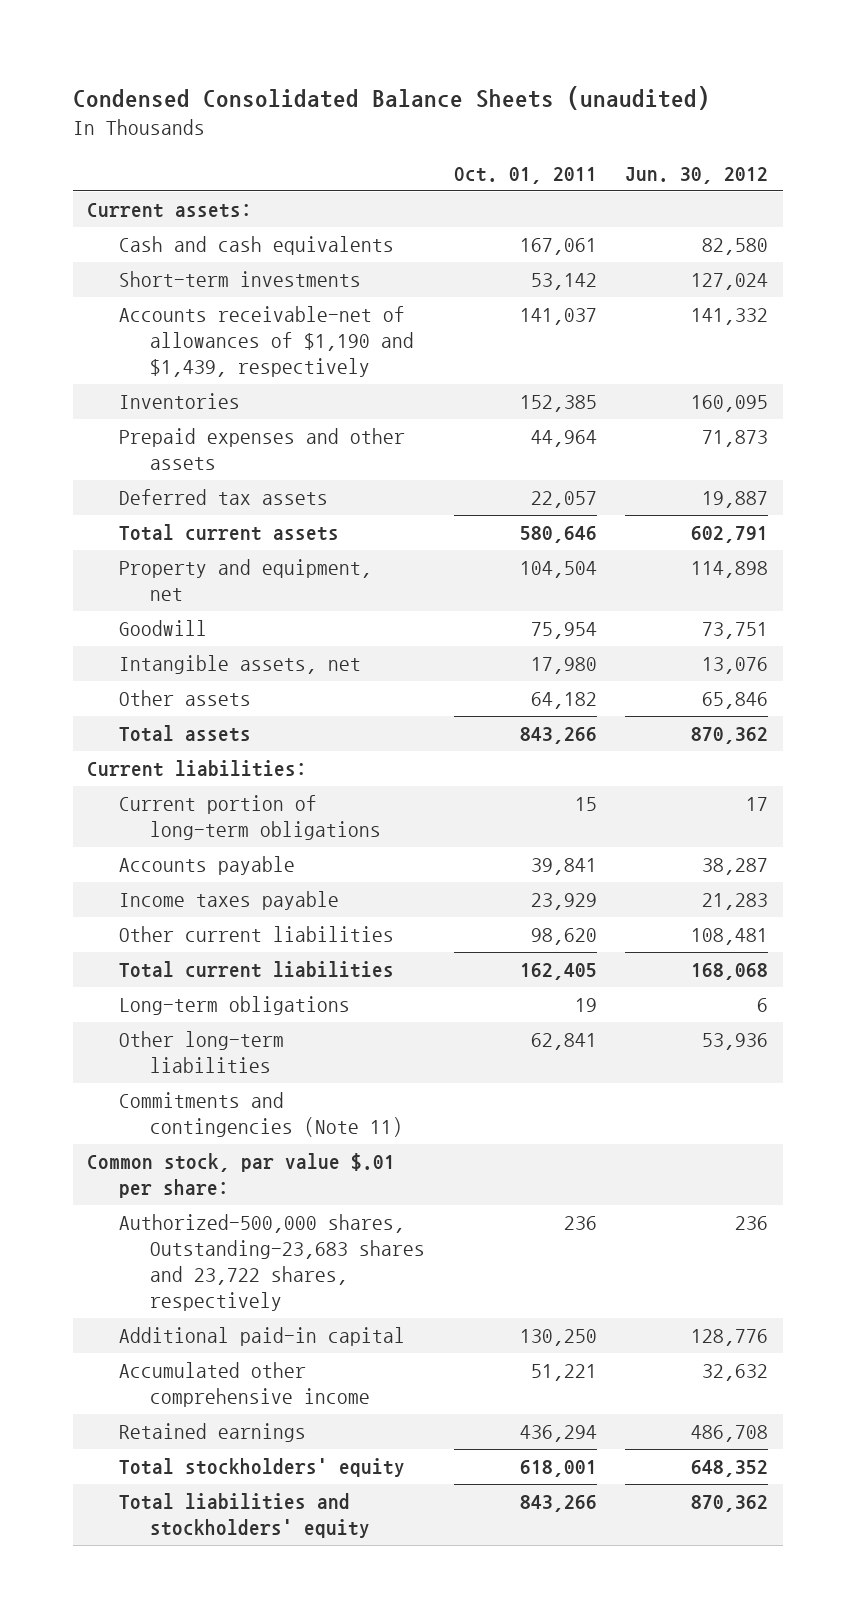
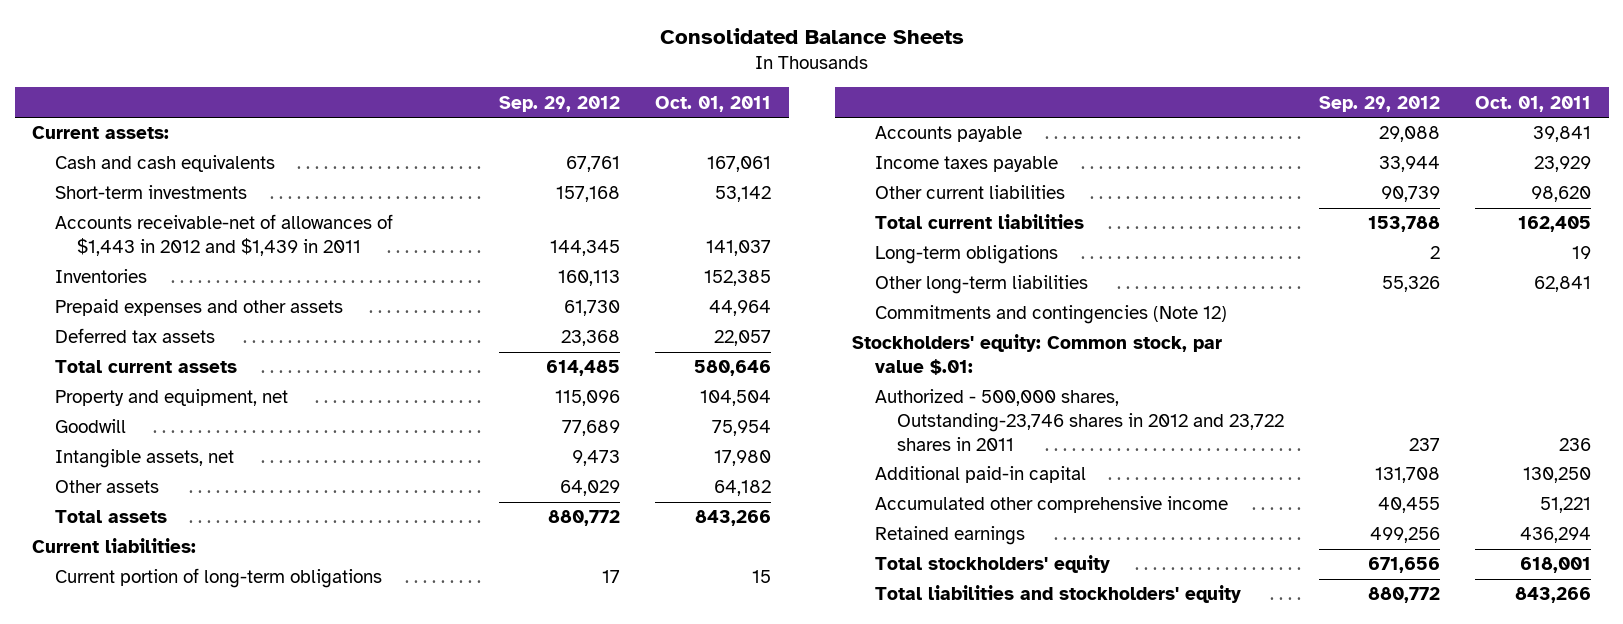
- Condensed Consolidated Balance Sheets (unaudited)
+ Consolidated Balance Sheets
- | Oct. 01, 2011 | Jun. 30, 2012
+ | Sep. 29, 2012 | Oct. 01, 2011
- Accounts receivable-net of allowances of $1,190 and $1,439, respectively | 141,037 | 141,332
+ Accounts receivable-net of allowances of $1,443 in 2012 and $1,439 in 2011 | 144,345 | 141,037
- Commitments and contingencies (Note 11)
- Common stock, par value $.01 per share:
- Authorized-500,000 shares, Outstanding-23,683 shares and 23,722 shares, respectively | 236 | 236
+ Commitments and contingencies (Note 12)
+ Stockholders' equity: Common stock, par value $.01:
+ Authorized - 500,000 shares, Outstanding-23,746 shares in 2012 and 23,722 shares in 2011 | 237 | 236

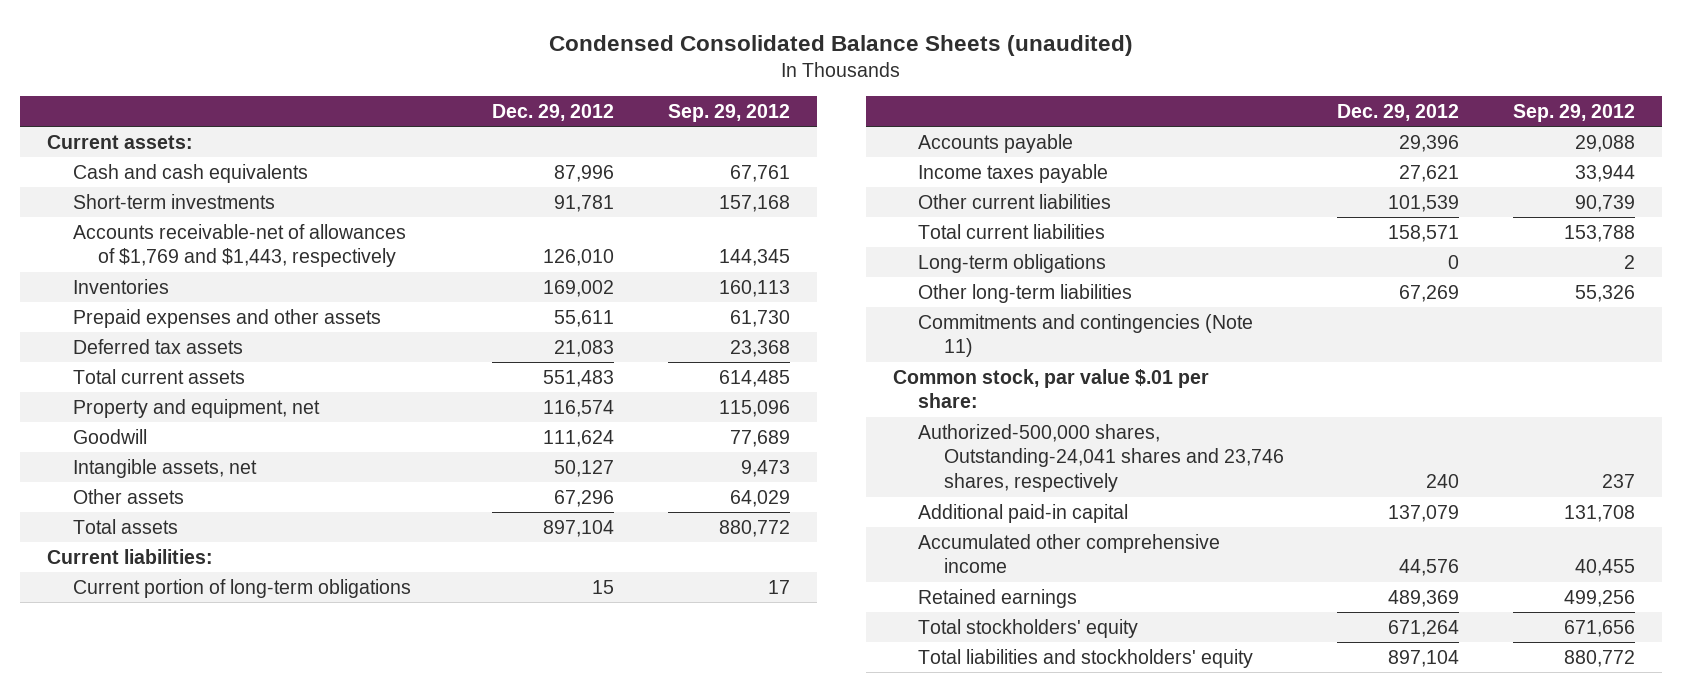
- Consolidated Balance Sheets
+ Condensed Consolidated Balance Sheets (unaudited)
- | Sep. 29, 2012 | Oct. 01, 2011
+ | Dec. 29, 2012 | Sep. 29, 2012
- Accounts receivable-net of allowances of $1,443 in 2012 and $1,439 in 2011 | 144,345 | 141,037
+ Accounts receivable-net of allowances of $1,769 and $1,443, respectively | 126,010 | 144,345
- Commitments and contingencies (Note 12)
- Stockholders' equity: Common stock, par value $.01:
- Authorized - 500,000 shares, Outstanding-23,746 shares in 2012 and 23,722 shares in 2011 | 237 | 236
+ Commitments and contingencies (Note 11)
+ Common stock, par value $.01 per share:
+ Authorized-500,000 shares, Outstanding-24,041 shares and 23,746 shares, respectively | 240 | 237

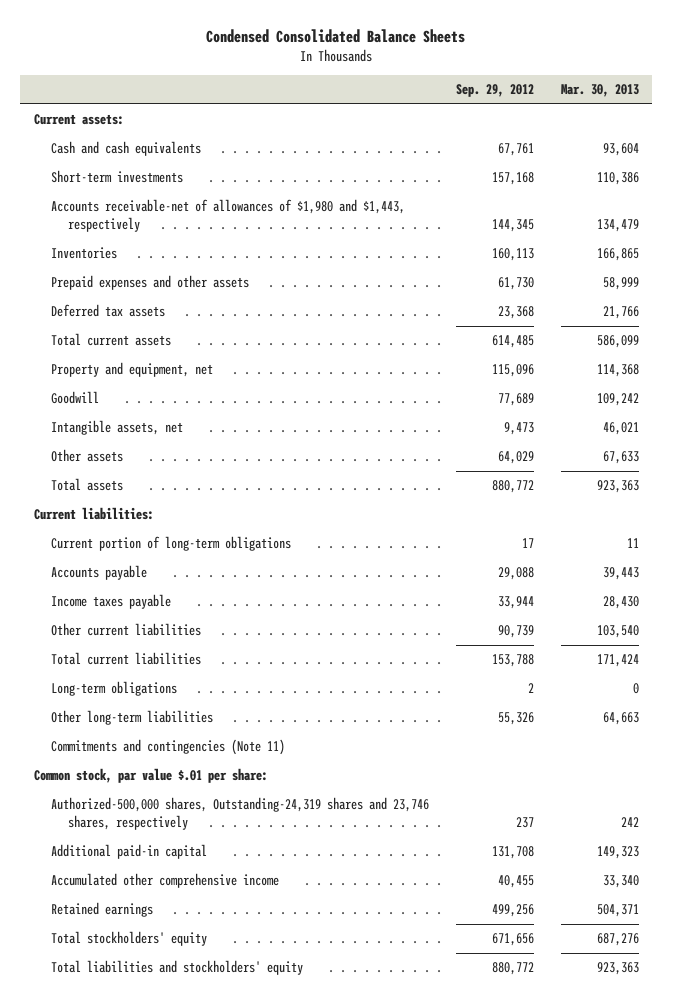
- Condensed Consolidated Balance Sheets (unaudited)
+ Condensed Consolidated Balance Sheets
- | Dec. 29, 2012 | Sep. 29, 2012
+ | Sep. 29, 2012 | Mar. 30, 2013
- Accounts receivable-net of allowances of $1,769 and $1,443, respectively | 126,010 | 144,345
+ Accounts receivable-net of allowances of $1,980 and $1,443, respectively | 144,345 | 134,479
- Authorized-500,000 shares, Outstanding-24,041 shares and 23,746 shares, respectively | 240 | 237
+ Authorized-500,000 shares, Outstanding-24,319 shares and 23,746 shares, respectively | 237 | 242

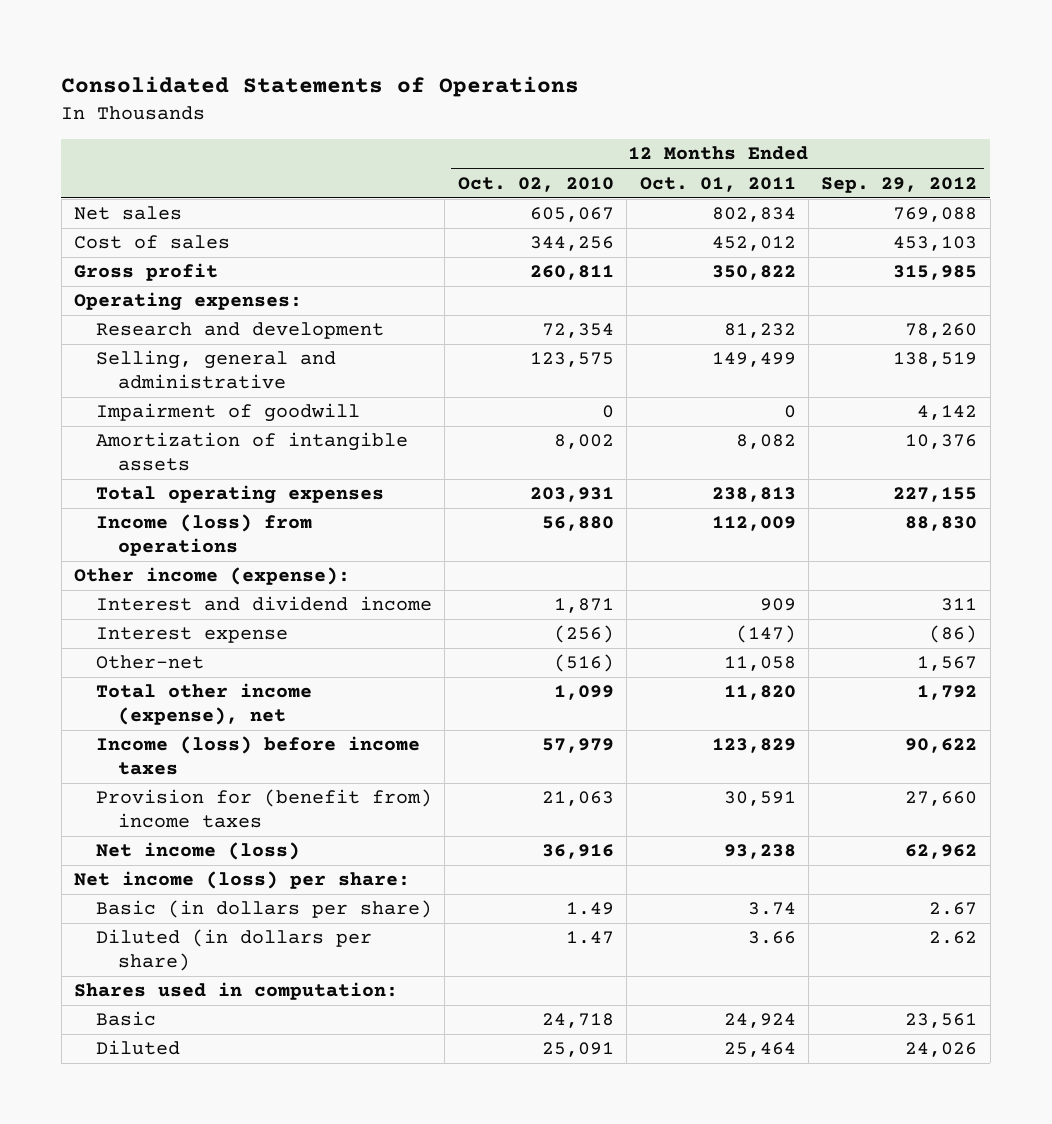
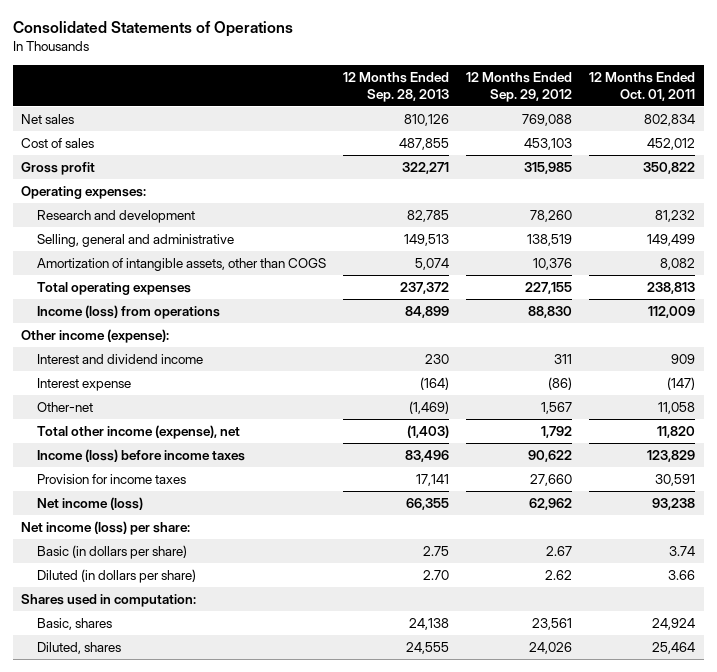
- | 12 Months Ended Oct. 02, 2010 | 12 Months Ended Oct. 01, 2011 | 12 Months Ended Sep. 29, 2012
+ | 12 Months Ended Sep. 28, 2013 | 12 Months Ended Sep. 29, 2012 | 12 Months Ended Oct. 01, 2011
- Impairment of goodwill | 0 | 0 | 4,142
- Amortization of intangible assets | 8,002 | 8,082 | 10,376
+ Amortization of intangible assets, other than COGS | 5,074 | 10,376 | 8,082
- Provision for (benefit from) income taxes | 21,063 | 30,591 | 27,660
+ Provision for income taxes | 17,141 | 27,660 | 30,591
- Basic | 24,718 | 24,924 | 23,561
- Diluted | 25,091 | 25,464 | 24,026
+ Basic, shares | 24,138 | 23,561 | 24,924
+ Diluted, shares | 24,555 | 24,026 | 25,464

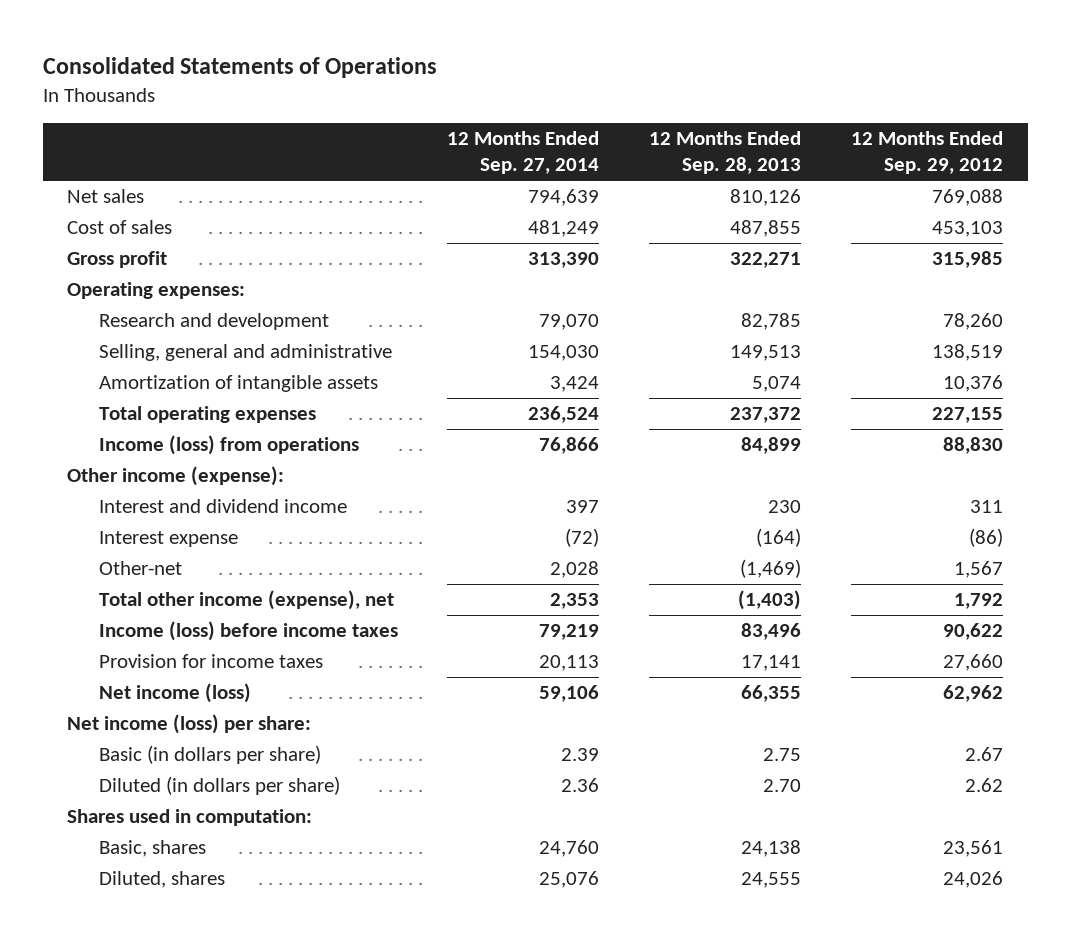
- | 12 Months Ended Sep. 28, 2013 | 12 Months Ended Sep. 29, 2012 | 12 Months Ended Oct. 01, 2011
+ | 12 Months Ended Sep. 27, 2014 | 12 Months Ended Sep. 28, 2013 | 12 Months Ended Sep. 29, 2012
- Amortization of intangible assets, other than COGS | 5,074 | 10,376 | 8,082
+ Amortization of intangible assets | 3,424 | 5,074 | 10,376

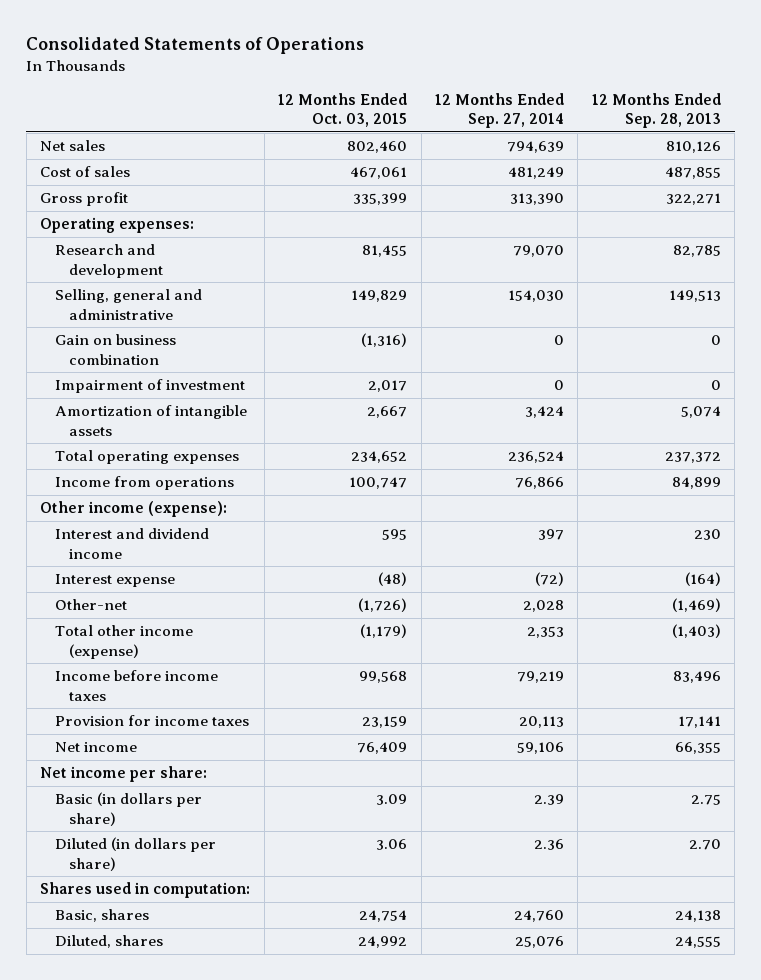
- | 12 Months Ended Sep. 27, 2014 | 12 Months Ended Sep. 28, 2013 | 12 Months Ended Sep. 29, 2012
+ | 12 Months Ended Oct. 03, 2015 | 12 Months Ended Sep. 27, 2014 | 12 Months Ended Sep. 28, 2013
+ Gain on business combination | (1,316) | 0 | 0
+ Impairment of investment | 2,017 | 0 | 0
- Income (loss) from operations | 76,866 | 84,899 | 88,830
+ Income from operations | 100,747 | 76,866 | 84,899
- Total other income (expense), net | 2,353 | (1,403) | 1,792
- Income (loss) before income taxes | 79,219 | 83,496 | 90,622
+ Total other income (expense) | (1,179) | 2,353 | (1,403)
+ Income before income taxes | 99,568 | 79,219 | 83,496
- Net income (loss) | 59,106 | 66,355 | 62,962
- Net income (loss) per share:
+ Net income | 76,409 | 59,106 | 66,355
+ Net income per share:

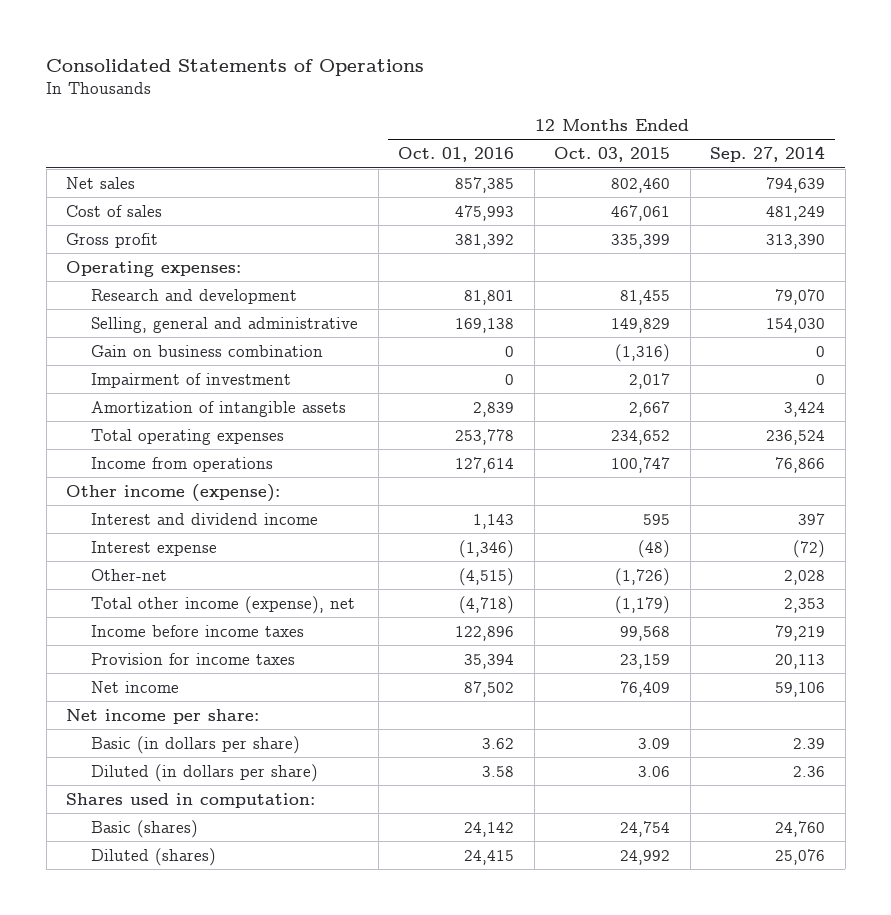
- | 12 Months Ended Oct. 03, 2015 | 12 Months Ended Sep. 27, 2014 | 12 Months Ended Sep. 28, 2013
+ | 12 Months Ended Oct. 01, 2016 | 12 Months Ended Oct. 03, 2015 | 12 Months Ended Sep. 27, 2014
- Total other income (expense) | (1,179) | 2,353 | (1,403)
+ Total other income (expense), net | (4,718) | (1,179) | 2,353
- Basic, shares | 24,754 | 24,760 | 24,138
- Diluted, shares | 24,992 | 25,076 | 24,555
+ Basic (shares) | 24,142 | 24,754 | 24,760
+ Diluted (shares) | 24,415 | 24,992 | 25,076

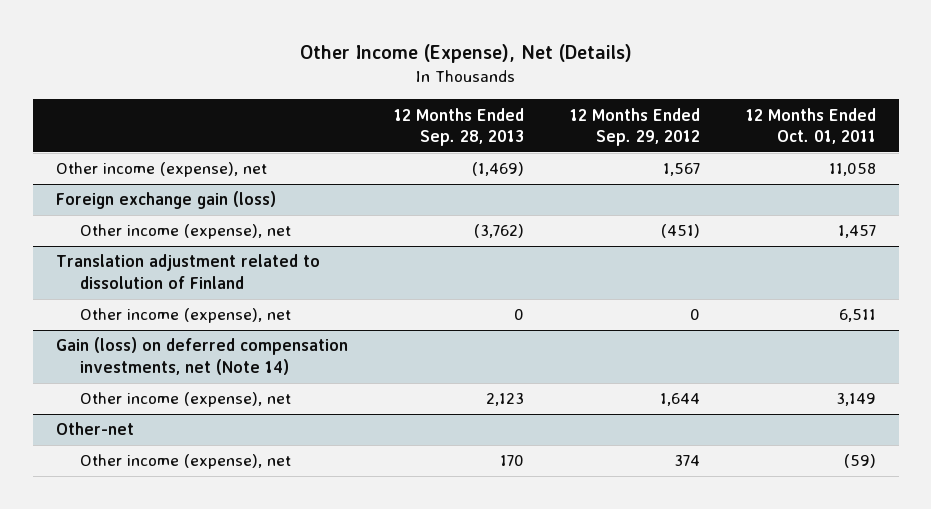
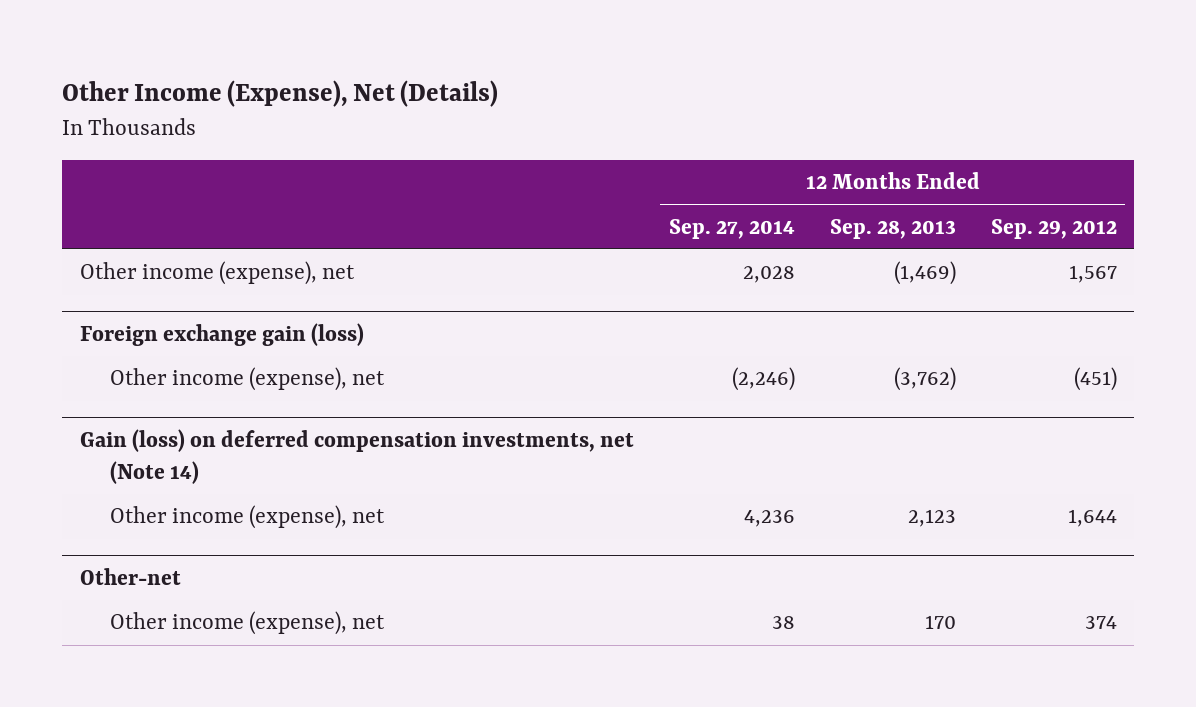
- | 12 Months Ended Sep. 28, 2013 | 12 Months Ended Sep. 29, 2012 | 12 Months Ended Oct. 01, 2011
+ | 12 Months Ended Sep. 27, 2014 | 12 Months Ended Sep. 28, 2013 | 12 Months Ended Sep. 29, 2012
- Translation adjustment related to dissolution of Finland
- Other income (expense), net | 0 | 0 | 6,511

